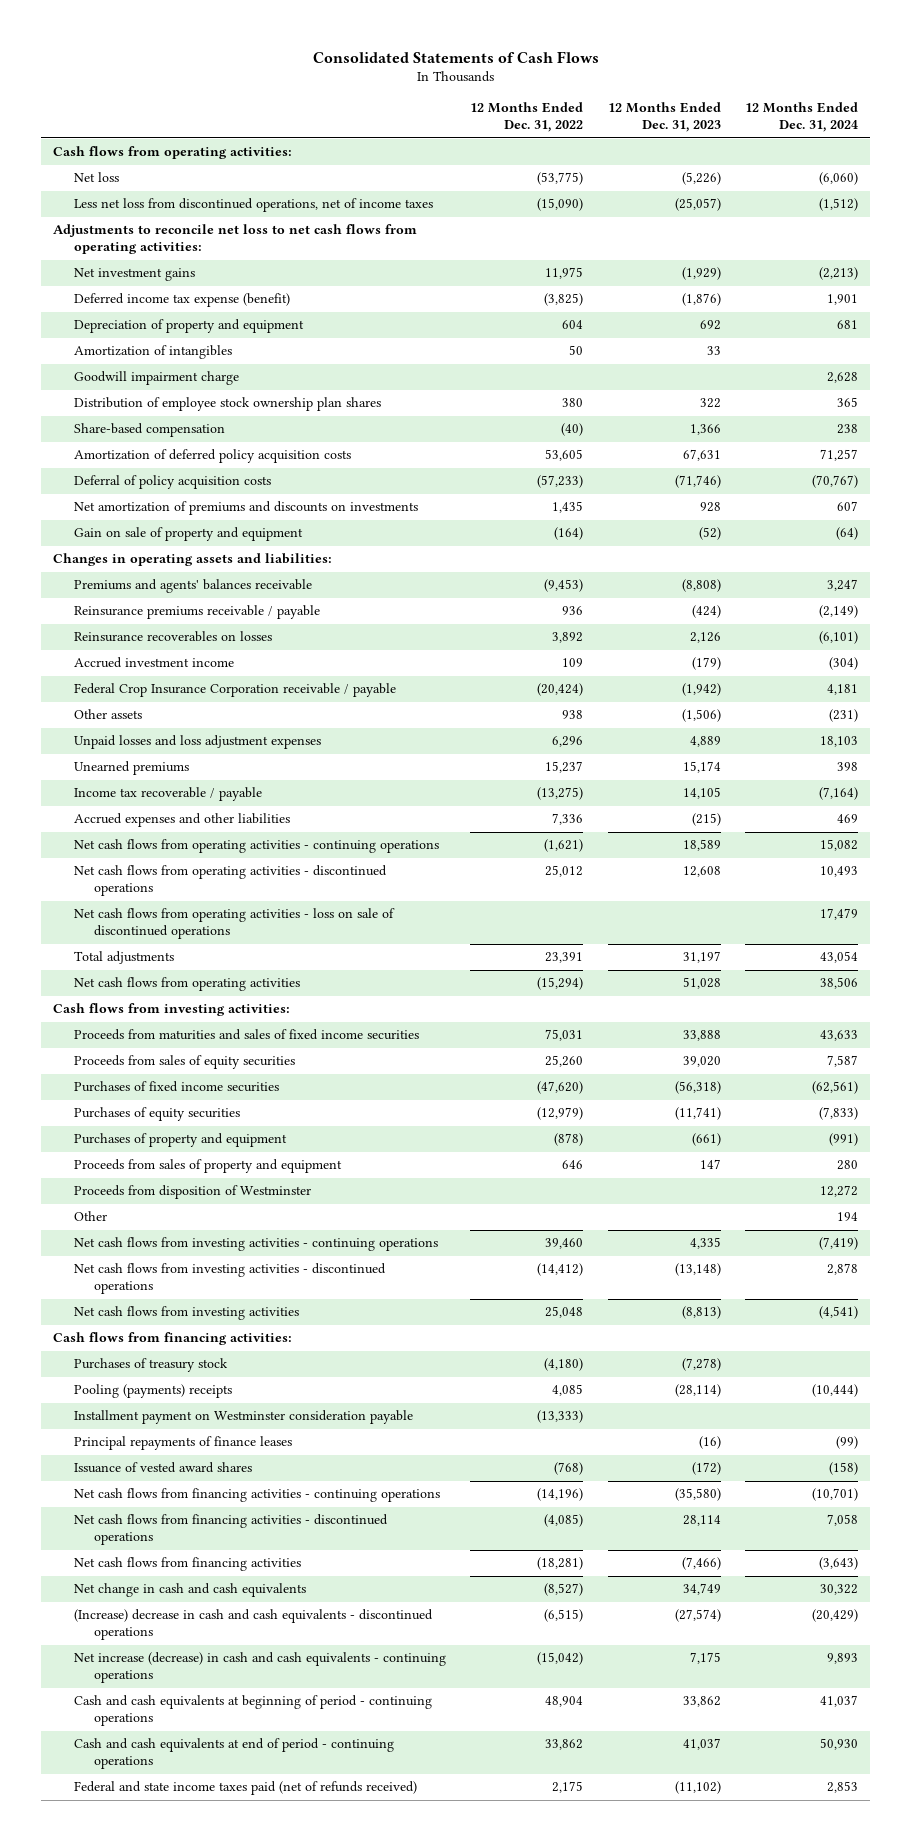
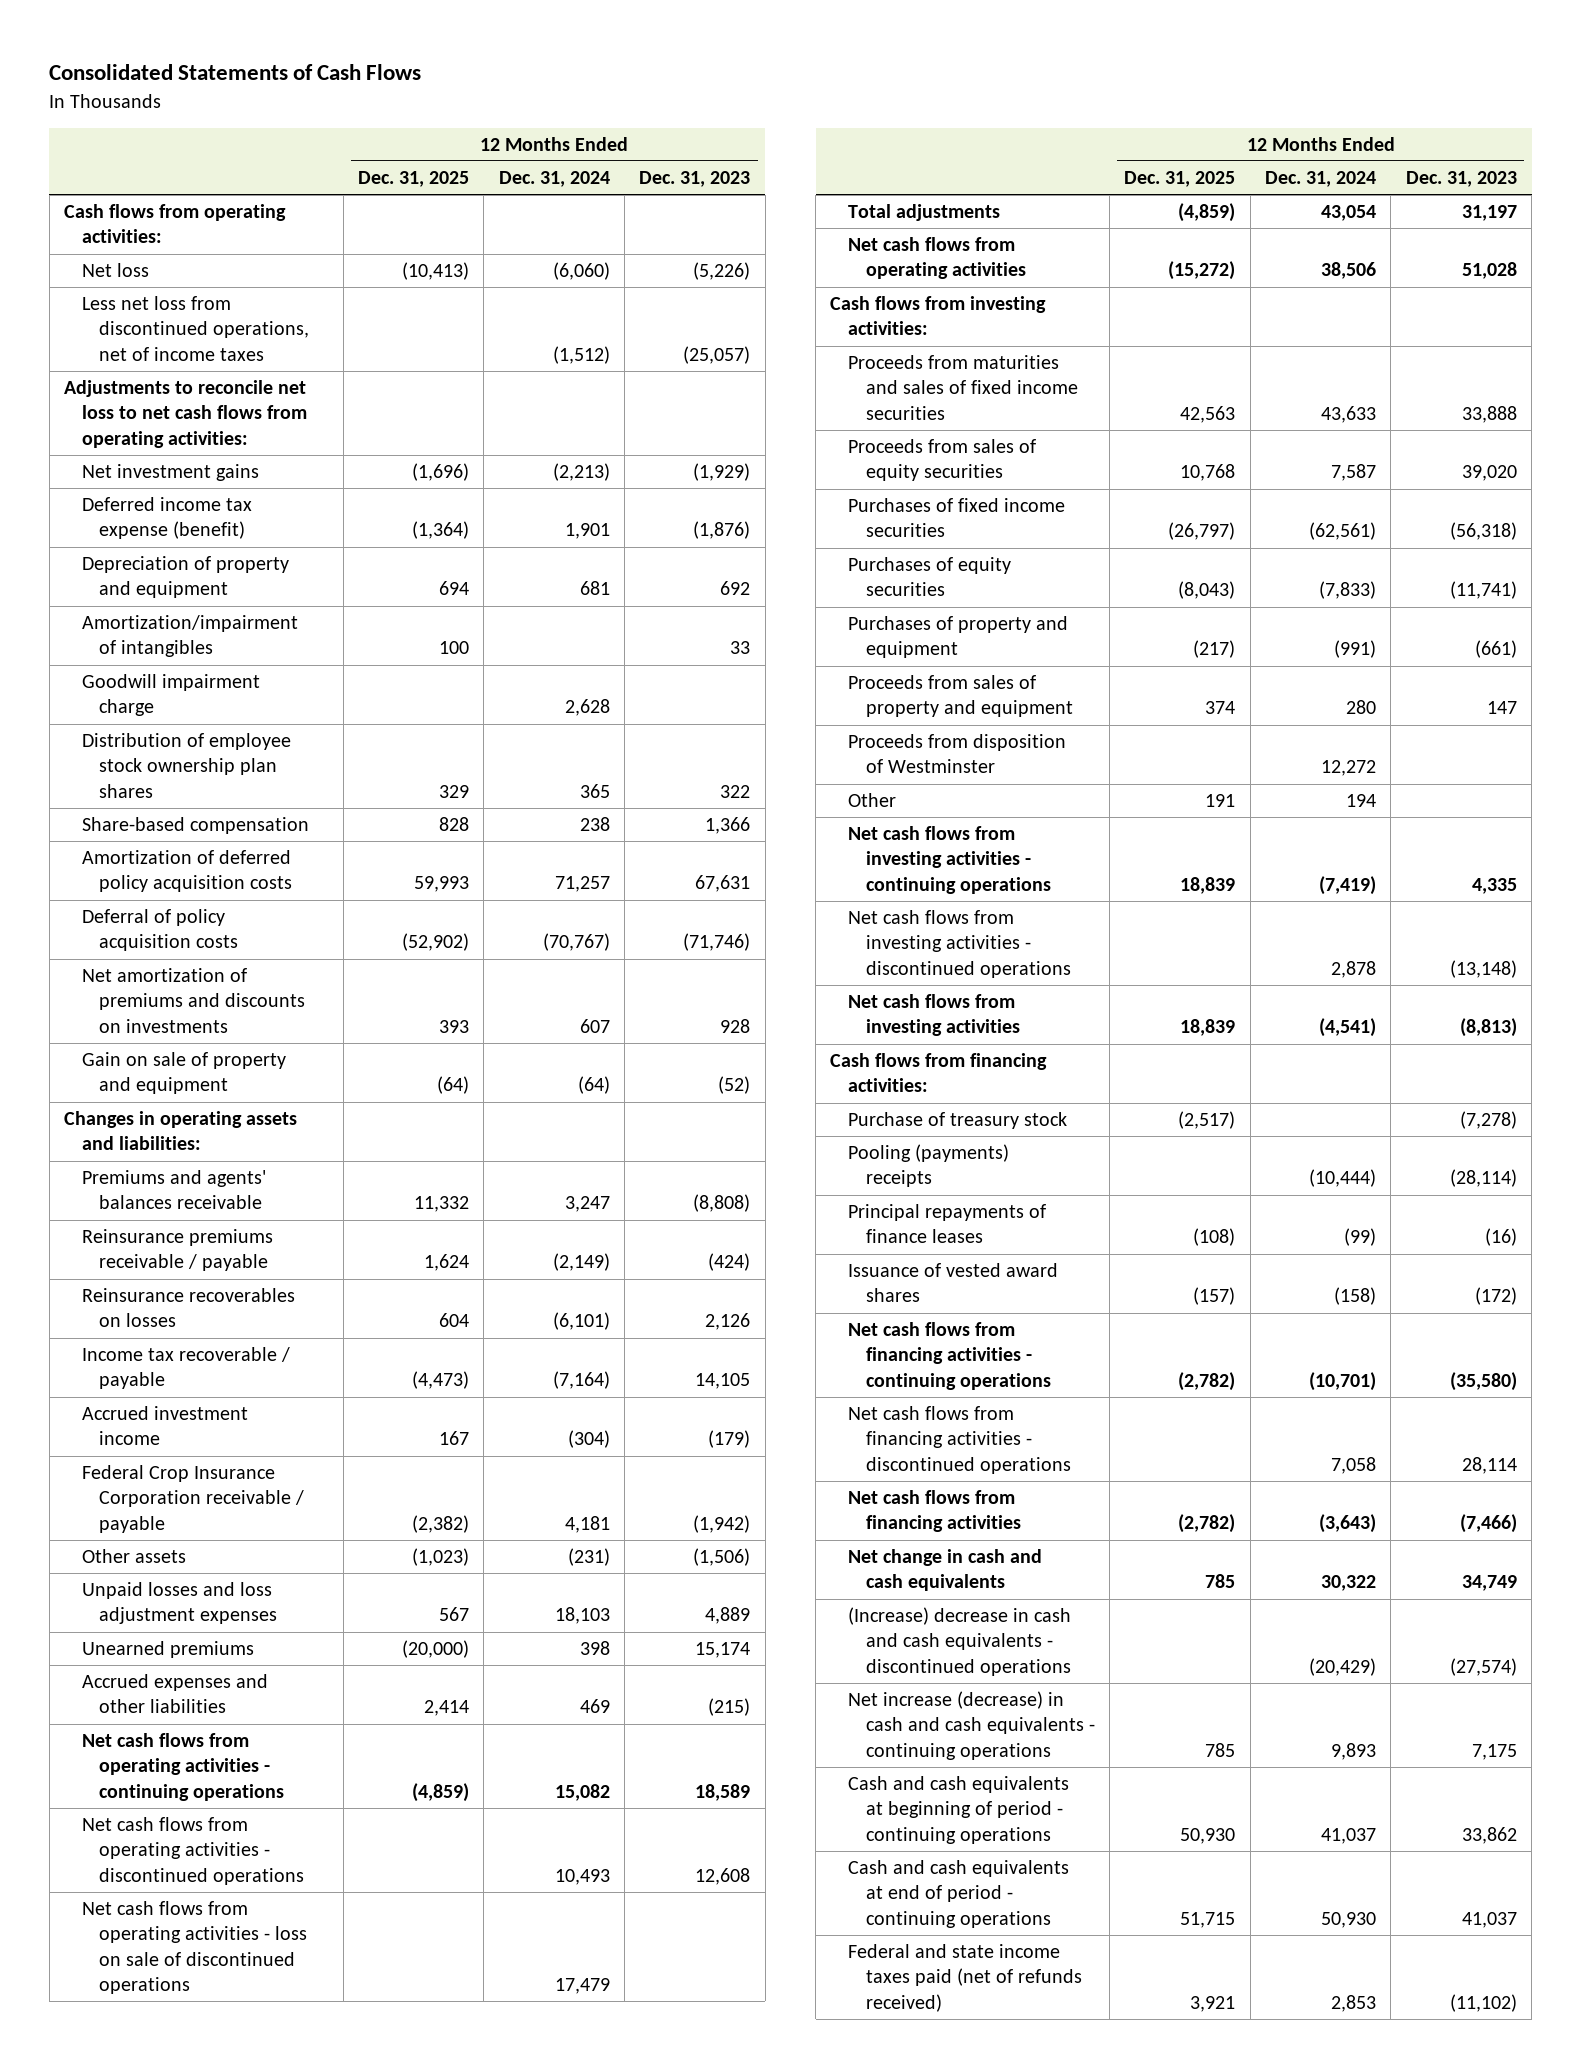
- | 12 Months Ended Dec. 31, 2022 | 12 Months Ended Dec. 31, 2023 | 12 Months Ended Dec. 31, 2024
+ | 12 Months Ended Dec. 31, 2025 | 12 Months Ended Dec. 31, 2024 | 12 Months Ended Dec. 31, 2023
- Amortization of intangibles | 50 | 33 |
+ Amortization/impairment of intangibles | 100 | | 33
moved up: Income tax recoverable / payable | (4,473) | (7,164) | 14,105
- Purchases of treasury stock | (4,180) | (7,278) |
+ Purchase of treasury stock | (2,517) | | (7,278)
- Installment payment on Westminster consideration payable | (13,333) | |

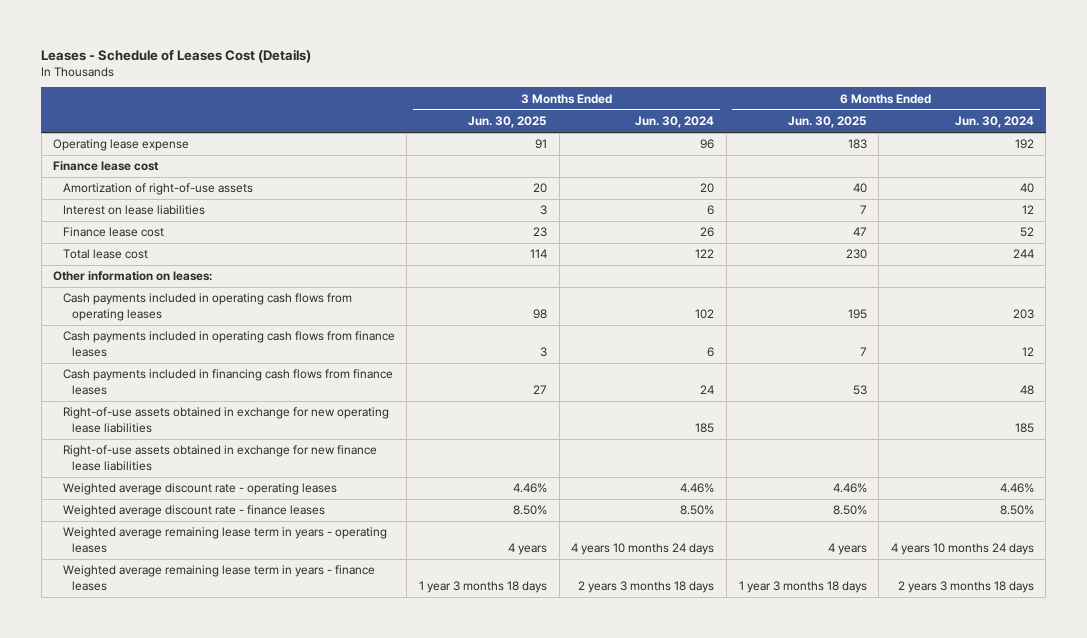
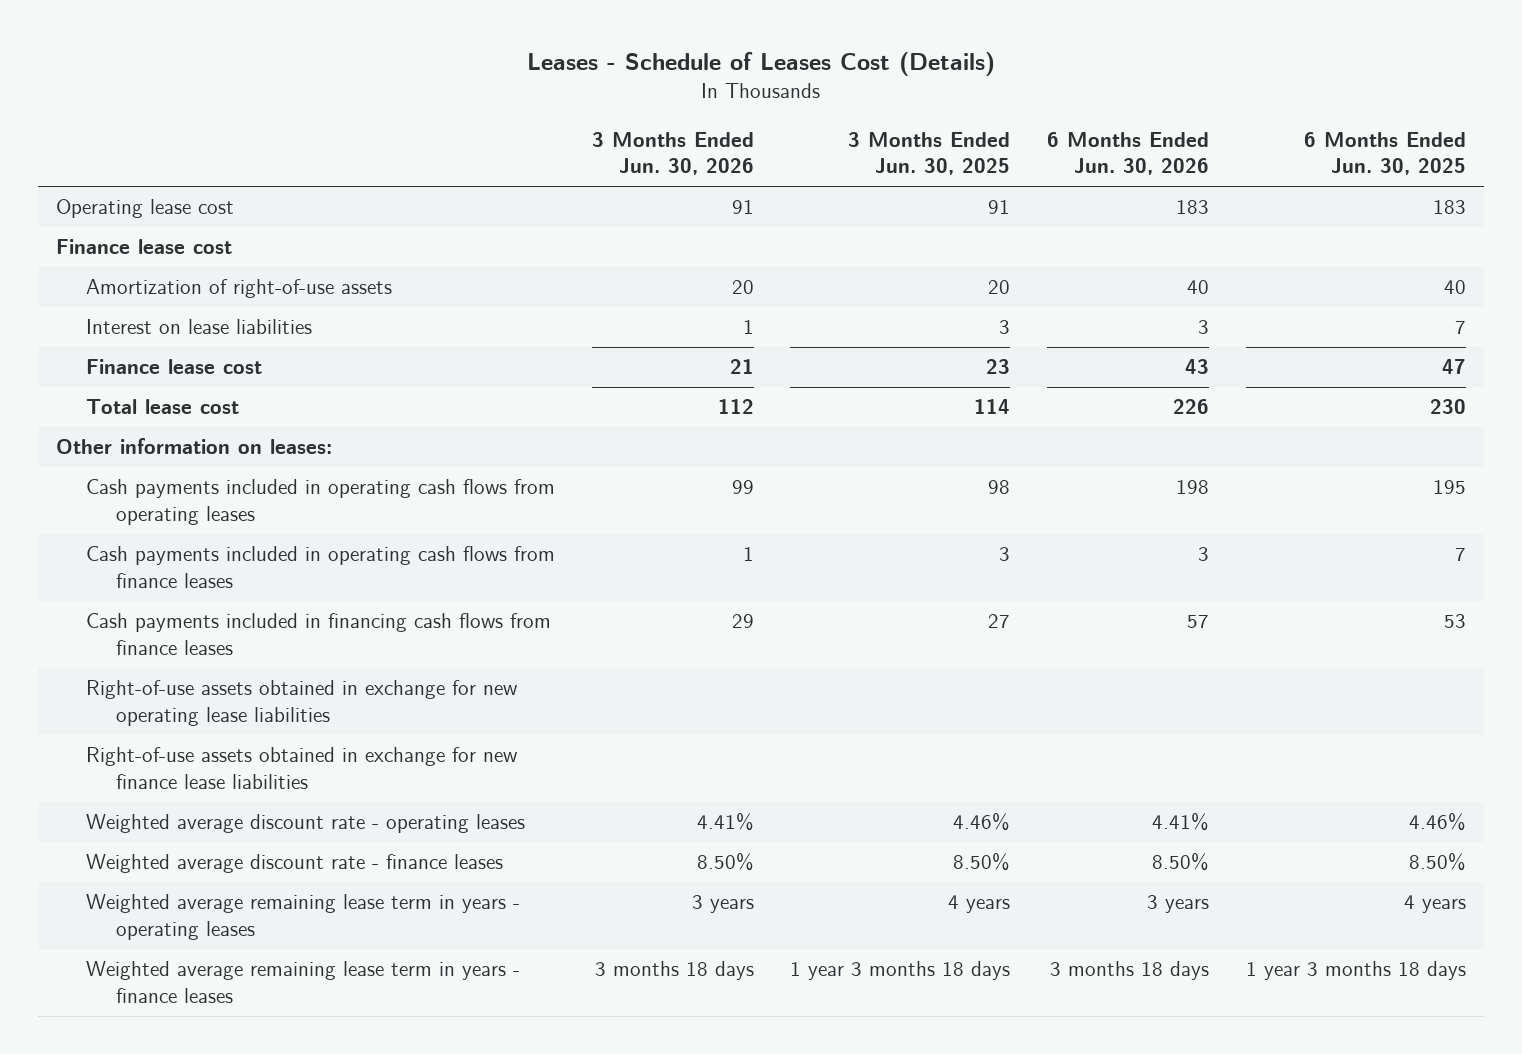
- | 3 Months Ended Jun. 30, 2025 | 3 Months Ended Jun. 30, 2024 | 6 Months Ended Jun. 30, 2025 | 6 Months Ended Jun. 30, 2024
+ | 3 Months Ended Jun. 30, 2026 | 3 Months Ended Jun. 30, 2025 | 6 Months Ended Jun. 30, 2026 | 6 Months Ended Jun. 30, 2025
- Operating lease expense | 91 | 96 | 183 | 192
+ Operating lease cost | 91 | 91 | 183 | 183

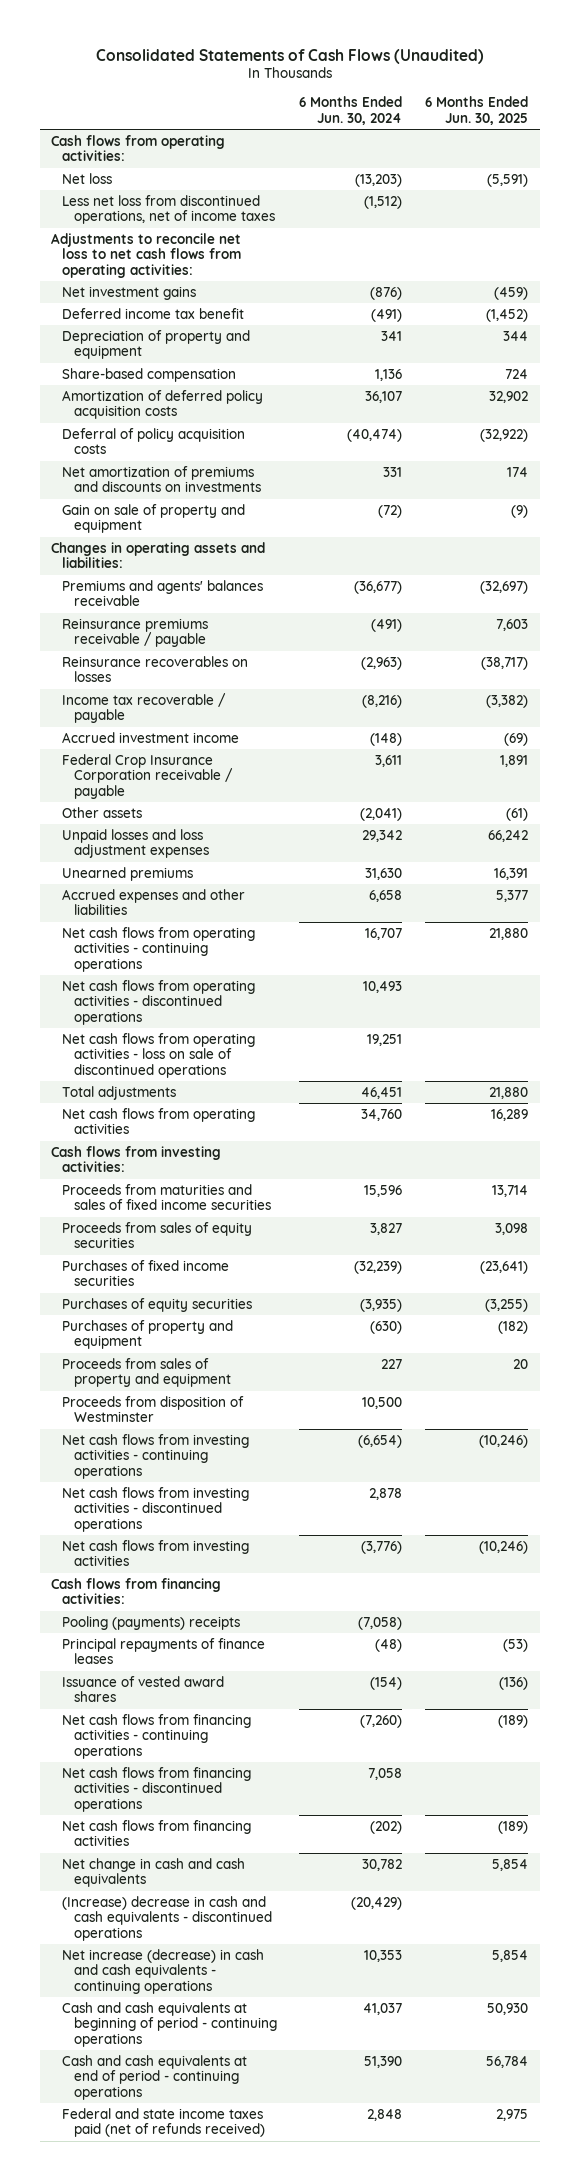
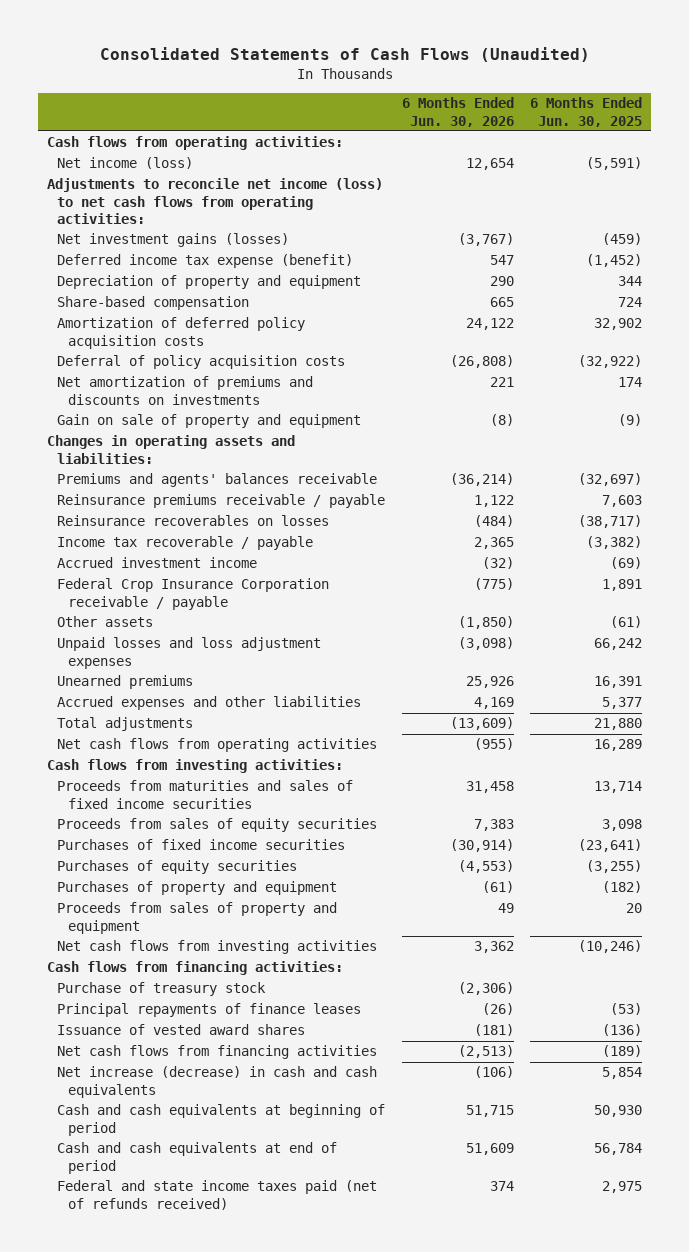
- | 6 Months Ended Jun. 30, 2024 | 6 Months Ended Jun. 30, 2025
+ | 6 Months Ended Jun. 30, 2026 | 6 Months Ended Jun. 30, 2025
- Net loss | (13,203) | (5,591)
- Less net loss from discontinued operations, net of income taxes | (1,512) |
- Adjustments to reconcile net loss to net cash flows from operating activities:
- Net investment gains | (876) | (459)
- Deferred income tax benefit | (491) | (1,452)
+ Net income (loss) | 12,654 | (5,591)
+ Adjustments to reconcile net income (loss) to net cash flows from operating activities:
+ Net investment gains (losses) | (3,767) | (459)
+ Deferred income tax expense (benefit) | 547 | (1,452)
- Net cash flows from operating activities - continuing operations | 16,707 | 21,880
- Net cash flows from operating activities - discontinued operations | 10,493 |
- Net cash flows from operating activities - loss on sale of discontinued operations | 19,251 |
- Proceeds from disposition of Westminster | 10,500 |
- Net cash flows from investing activities - continuing operations | (6,654) | (10,246)
- Net cash flows from investing activities - discontinued operations | 2,878 |
- Pooling (payments) receipts | (7,058) |
+ Purchase of treasury stock | (2,306) |
- Net cash flows from financing activities - continuing operations | (7,260) | (189)
- Net cash flows from financing activities - discontinued operations | 7,058 |
- Net change in cash and cash equivalents | 30,782 | 5,854
- (Increase) decrease in cash and cash equivalents - discontinued operations | (20,429) |
- Net increase (decrease) in cash and cash equivalents - continuing operations | 10,353 | 5,854
- Cash and cash equivalents at beginning of period - continuing operations | 41,037 | 50,930
- Cash and cash equivalents at end of period - continuing operations | 51,390 | 56,784
+ Net increase (decrease) in cash and cash equivalents | (106) | 5,854
+ Cash and cash equivalents at beginning of period | 51,715 | 50,930
+ Cash and cash equivalents at end of period | 51,609 | 56,784

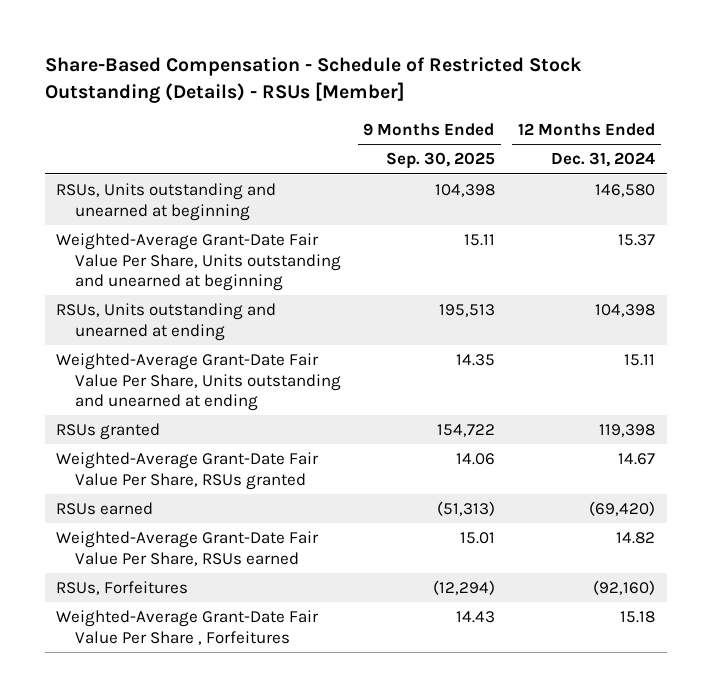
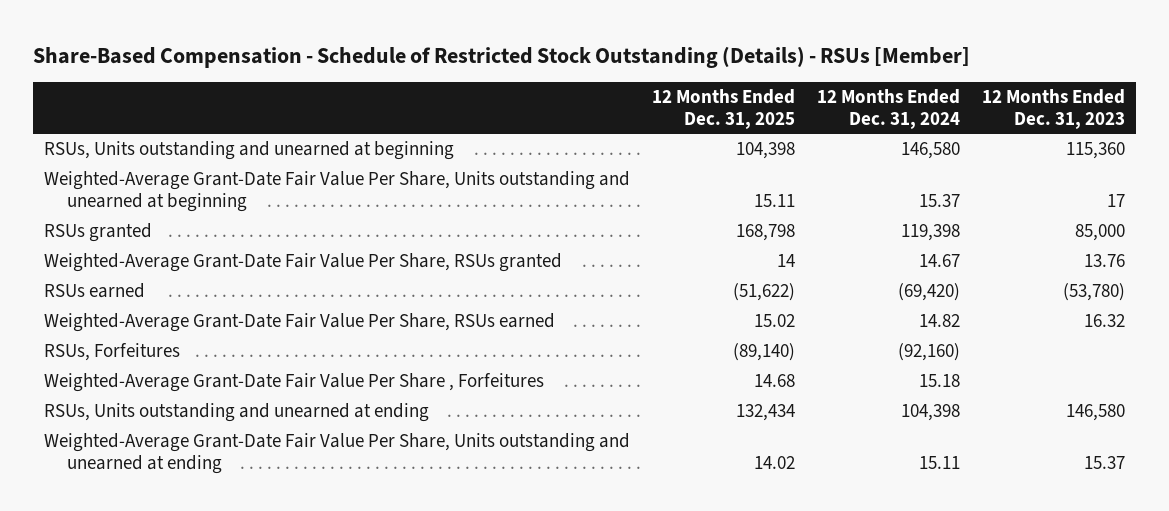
- | 9 Months Ended Sep. 30, 2025 | 12 Months Ended Dec. 31, 2024
+ | 12 Months Ended Dec. 31, 2025 | 12 Months Ended Dec. 31, 2024 | 12 Months Ended Dec. 31, 2023
moved down: RSUs, Units outstanding and unearned at ending | 132,434 | 104,398 | 146,580
moved down: Weighted-Average Grant-Date Fair Value Per Share, Units outstanding and unearned at ending | 14.02 | 15.11 | 15.37

